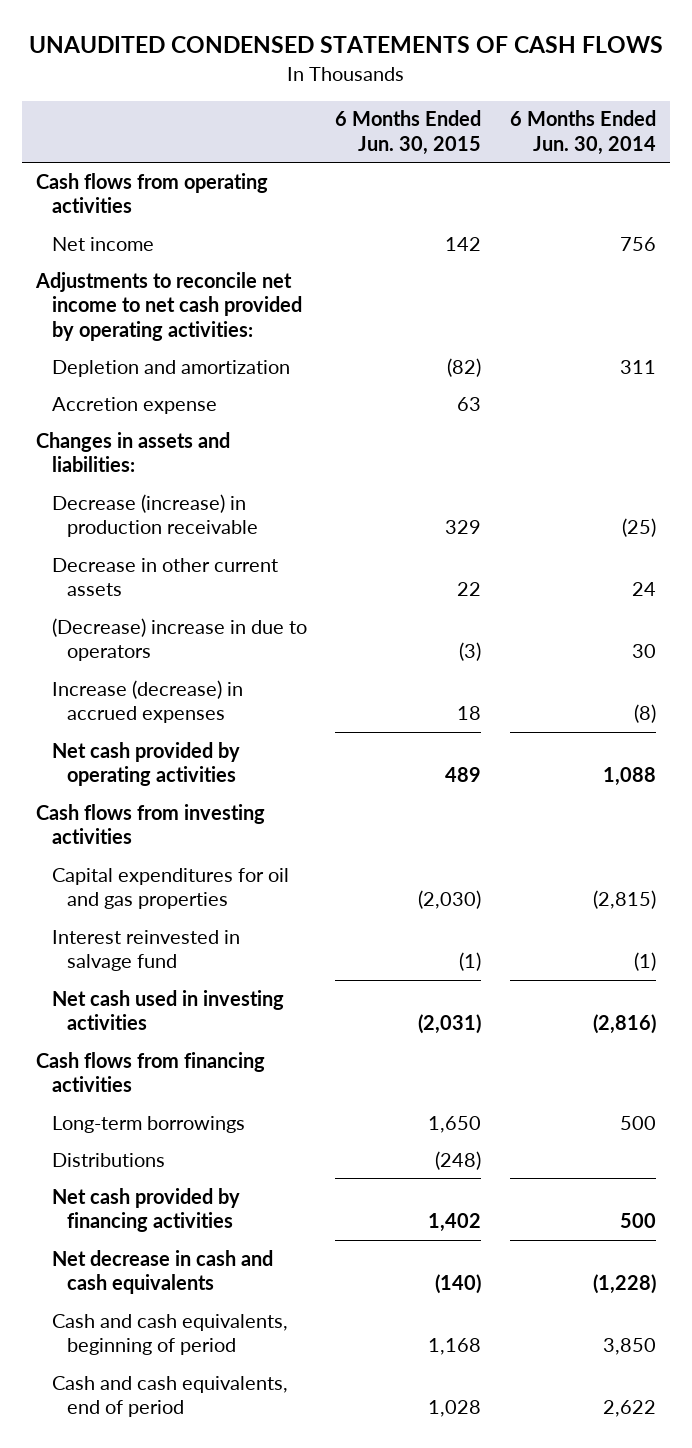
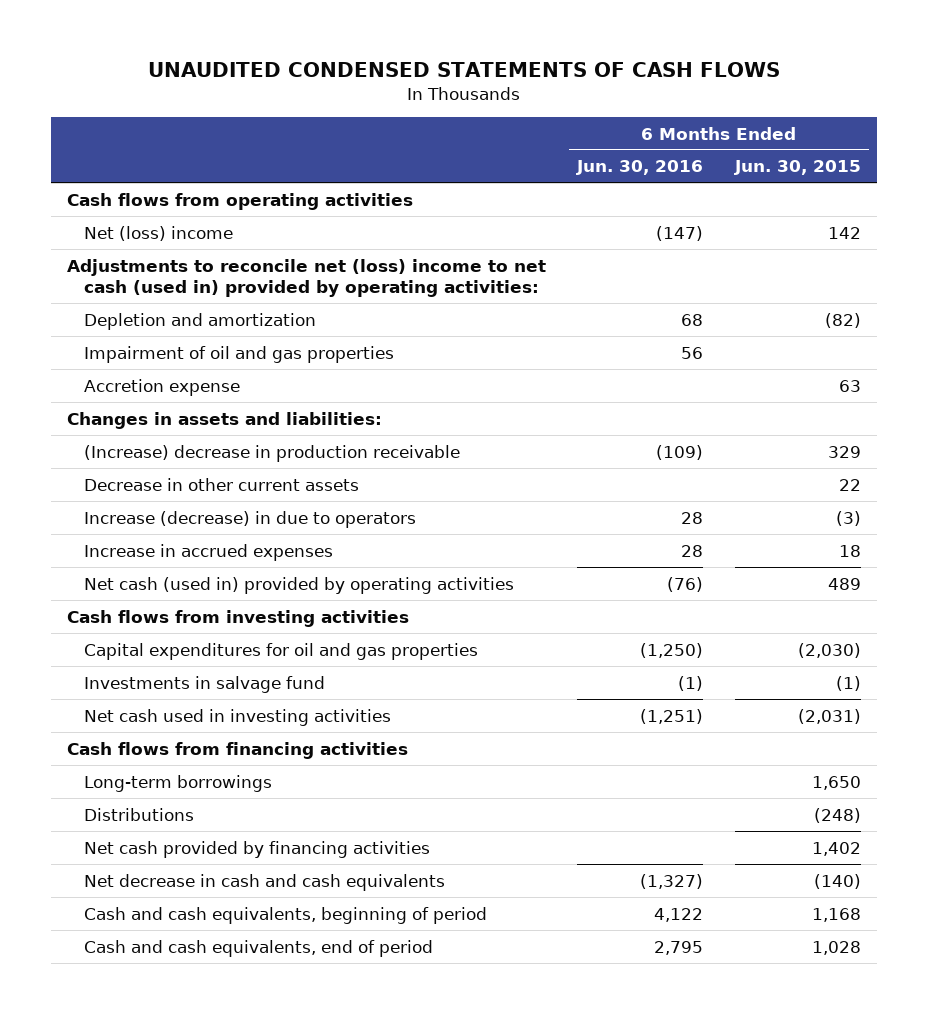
- | 6 Months Ended Jun. 30, 2015 | 6 Months Ended Jun. 30, 2014
+ | 6 Months Ended Jun. 30, 2016 | 6 Months Ended Jun. 30, 2015
- Net income | 142 | 756
- Adjustments to reconcile net income to net cash provided by operating activities:
+ Net (loss) income | (147) | 142
+ Adjustments to reconcile net (loss) income to net cash (used in) provided by operating activities:
+ Impairment of oil and gas properties | 56 |
- Decrease (increase) in production receivable | 329 | (25)
+ (Increase) decrease in production receivable | (109) | 329
- (Decrease) increase in due to operators | (3) | 30
- Increase (decrease) in accrued expenses | 18 | (8)
- Net cash provided by operating activities | 489 | 1,088
+ Increase (decrease) in due to operators | 28 | (3)
+ Increase in accrued expenses | 28 | 18
+ Net cash (used in) provided by operating activities | (76) | 489
- Interest reinvested in salvage fund | (1) | (1)
+ Investments in salvage fund | (1) | (1)

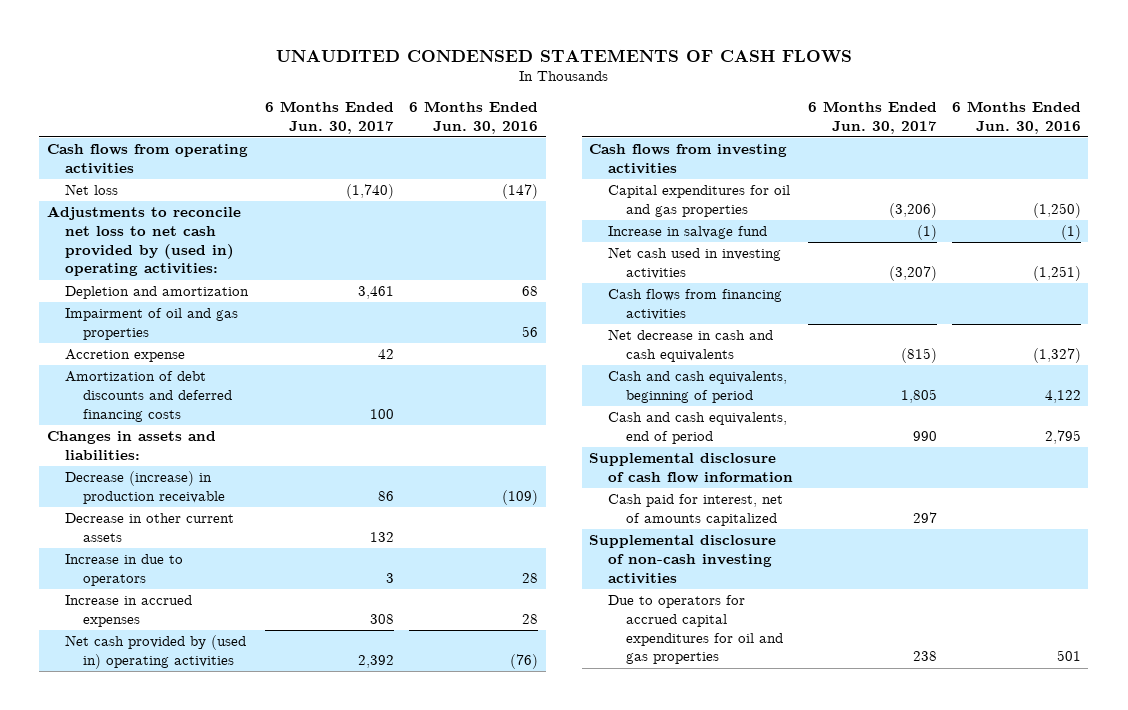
- | 6 Months Ended Jun. 30, 2016 | 6 Months Ended Jun. 30, 2015
+ | 6 Months Ended Jun. 30, 2017 | 6 Months Ended Jun. 30, 2016
- Net (loss) income | (147) | 142
- Adjustments to reconcile net (loss) income to net cash (used in) provided by operating activities:
+ Net loss | (1,740) | (147)
+ Adjustments to reconcile net loss to net cash provided by (used in) operating activities:
+ Amortization of debt discounts and deferred financing costs | 100 |
- (Increase) decrease in production receivable | (109) | 329
+ Decrease (increase) in production receivable | 86 | (109)
- Increase (decrease) in due to operators | 28 | (3)
+ Increase in due to operators | 3 | 28
- Net cash (used in) provided by operating activities | (76) | 489
+ Net cash provided by (used in) operating activities | 2,392 | (76)
- Investments in salvage fund | (1) | (1)
+ Increase in salvage fund | (1) | (1)
- Long-term borrowings | | 1,650
- Distributions | | (248)
- Net cash provided by financing activities | | 1,402
+ Supplemental disclosure of cash flow information
+ Cash paid for interest, net of amounts capitalized | 297 |
+ Supplemental disclosure of non-cash investing activities
+ Due to operators for accrued capital expenditures for oil and gas properties | 238 | 501

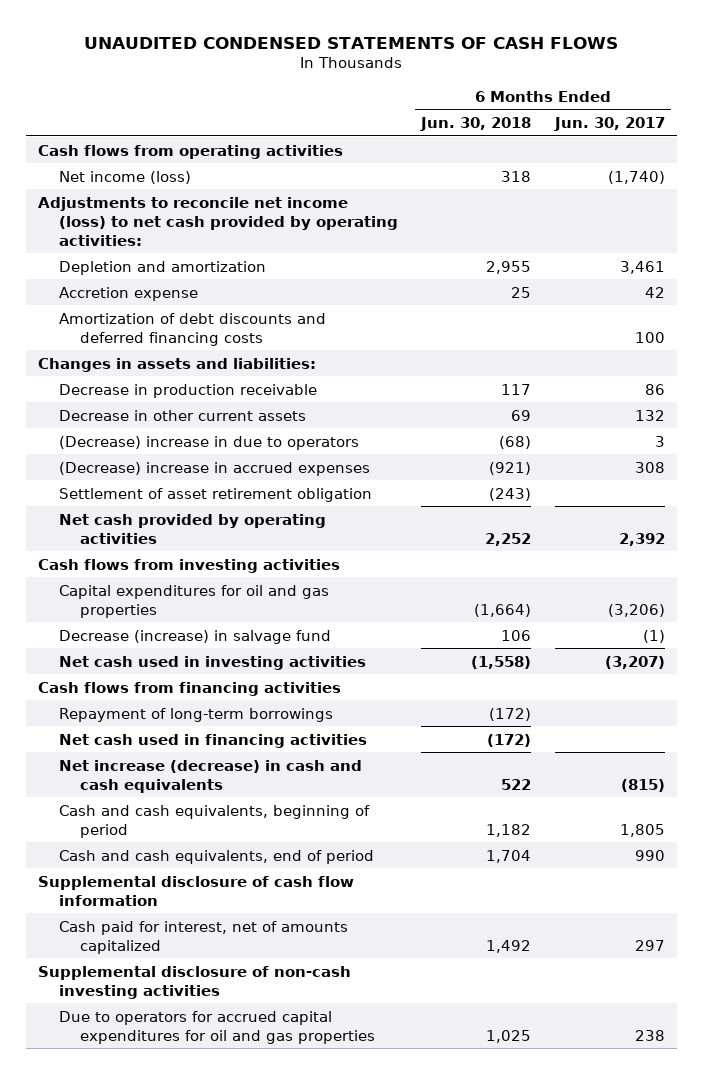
- | 6 Months Ended Jun. 30, 2017 | 6 Months Ended Jun. 30, 2016
+ | 6 Months Ended Jun. 30, 2018 | 6 Months Ended Jun. 30, 2017
- Net loss | (1,740) | (147)
- Adjustments to reconcile net loss to net cash provided by (used in) operating activities:
+ Net income (loss) | 318 | (1,740)
+ Adjustments to reconcile net income (loss) to net cash provided by operating activities:
- Impairment of oil and gas properties | | 56
- Decrease (increase) in production receivable | 86 | (109)
+ Decrease in production receivable | 117 | 86
- Increase in due to operators | 3 | 28
- Increase in accrued expenses | 308 | 28
- Net cash provided by (used in) operating activities | 2,392 | (76)
+ (Decrease) increase in due to operators | (68) | 3
+ (Decrease) increase in accrued expenses | (921) | 308
+ Settlement of asset retirement obligation | (243) |
+ Net cash provided by operating activities | 2,252 | 2,392
- Increase in salvage fund | (1) | (1)
+ Decrease (increase) in salvage fund | 106 | (1)
- Net decrease in cash and cash equivalents | (815) | (1,327)
+ Repayment of long-term borrowings | (172) |
+ Net cash used in financing activities | (172) |
+ Net increase (decrease) in cash and cash equivalents | 522 | (815)

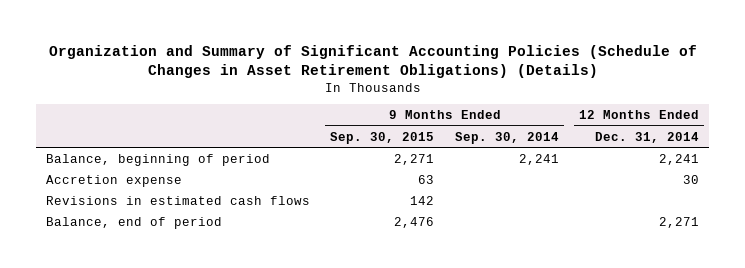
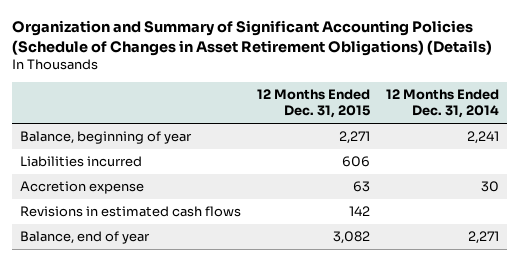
- | 9 Months Ended Sep. 30, 2015 | 9 Months Ended Sep. 30, 2014 | 12 Months Ended Dec. 31, 2014
+ | 12 Months Ended Dec. 31, 2015 | 12 Months Ended Dec. 31, 2014
- Balance, beginning of period | 2,271 | 2,241 | 2,241
+ Balance, beginning of year | 2,271 | 2,241
+ Liabilities incurred | 606 |
- Balance, end of period | 2,476 | | 2,271
+ Balance, end of year | 3,082 | 2,271

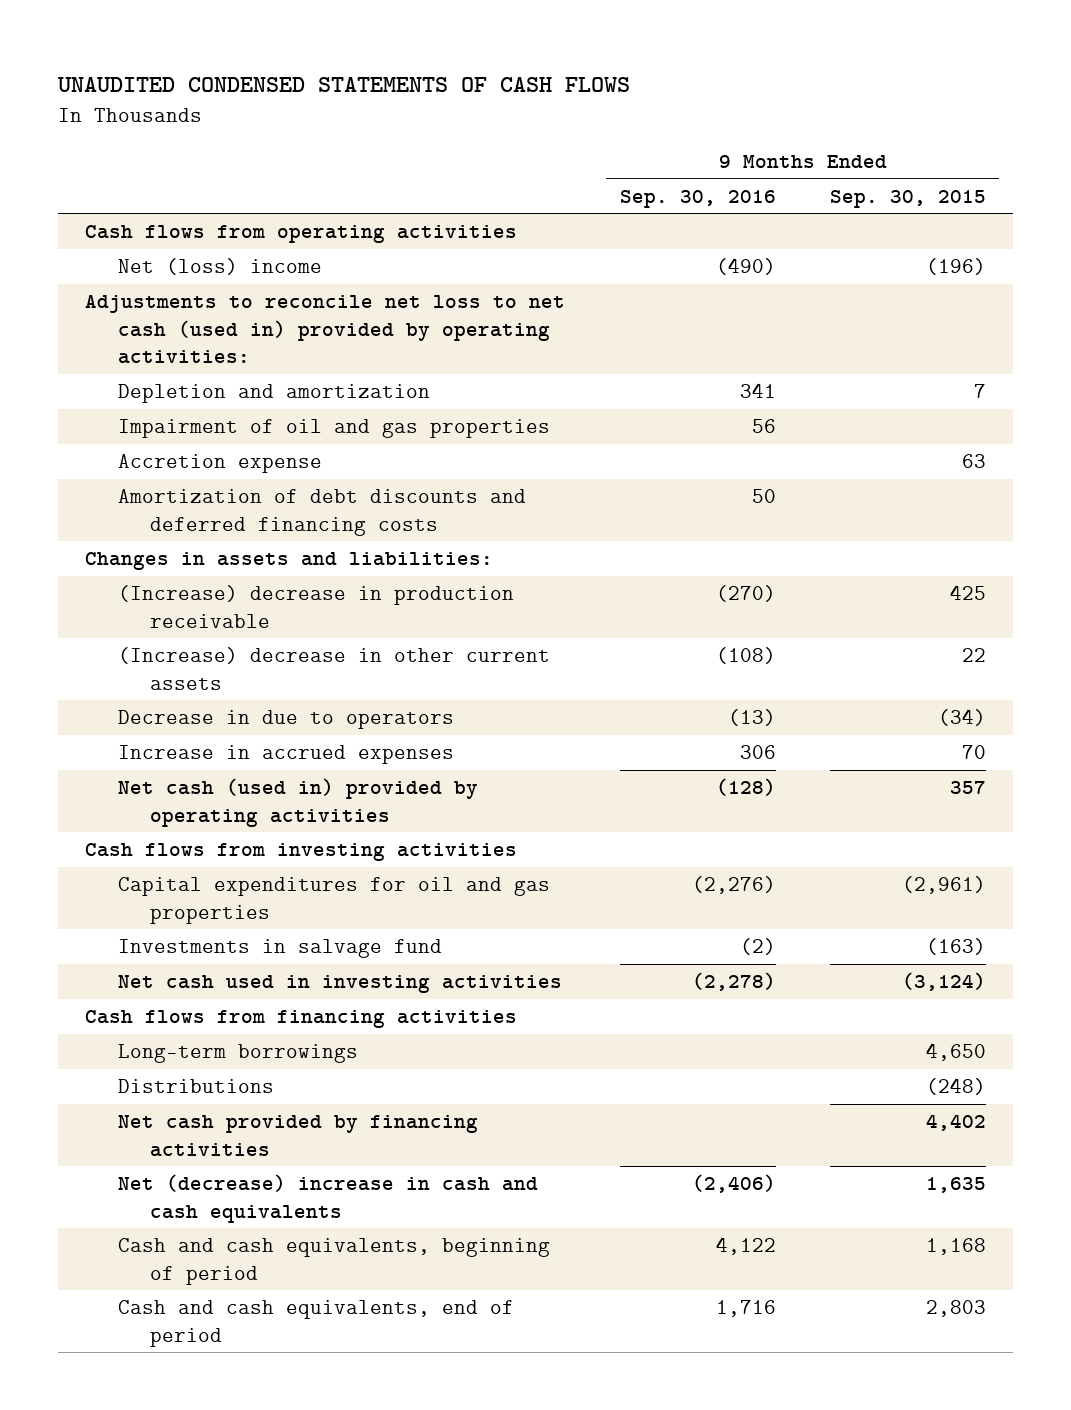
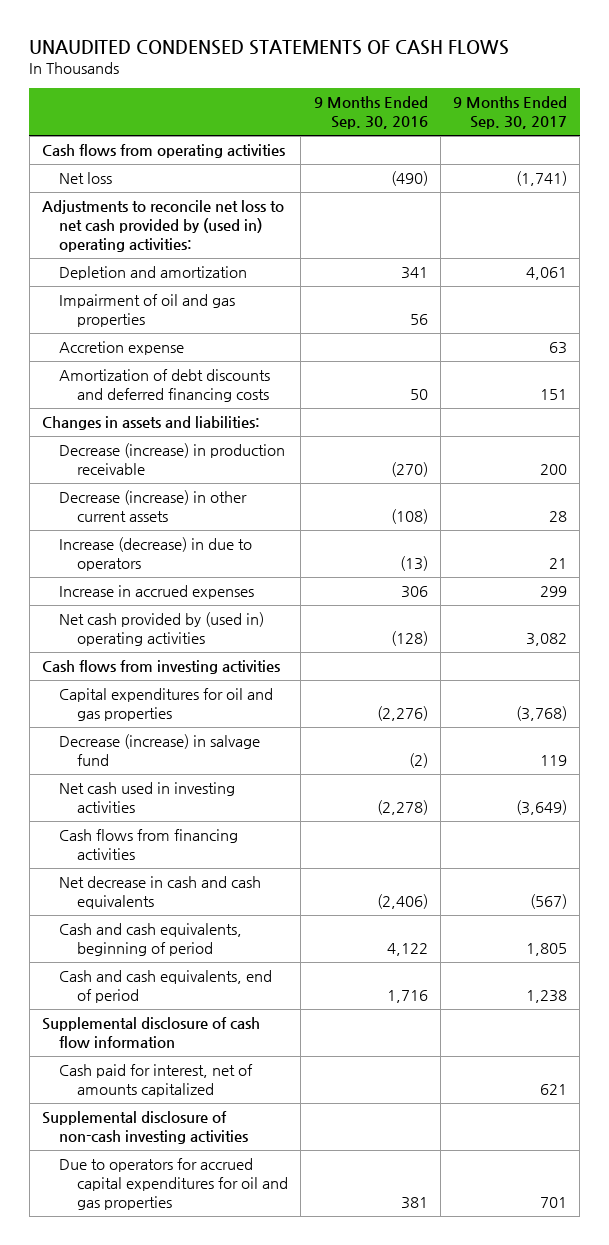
- | 9 Months Ended Sep. 30, 2016 | 9 Months Ended Sep. 30, 2015
+ | 9 Months Ended Sep. 30, 2016 | 9 Months Ended Sep. 30, 2017
- Net (loss) income | (490) | (196)
- Adjustments to reconcile net loss to net cash (used in) provided by operating activities:
+ Net loss | (490) | (1,741)
+ Adjustments to reconcile net loss to net cash provided by (used in) operating activities:
- (Increase) decrease in production receivable | (270) | 425
- (Increase) decrease in other current assets | (108) | 22
- Decrease in due to operators | (13) | (34)
+ Decrease (increase) in production receivable | (270) | 200
+ Decrease (increase) in other current assets | (108) | 28
+ Increase (decrease) in due to operators | (13) | 21
- Net cash (used in) provided by operating activities | (128) | 357
+ Net cash provided by (used in) operating activities | (128) | 3,082
- Investments in salvage fund | (2) | (163)
+ Decrease (increase) in salvage fund | (2) | 119
- Long-term borrowings | | 4,650
- Distributions | | (248)
- Net cash provided by financing activities | | 4,402
- Net (decrease) increase in cash and cash equivalents | (2,406) | 1,635
+ Net decrease in cash and cash equivalents | (2,406) | (567)
+ Supplemental disclosure of cash flow information
+ Cash paid for interest, net of amounts capitalized | | 621
+ Supplemental disclosure of non-cash investing activities
+ Due to operators for accrued capital expenditures for oil and gas properties | 381 | 701

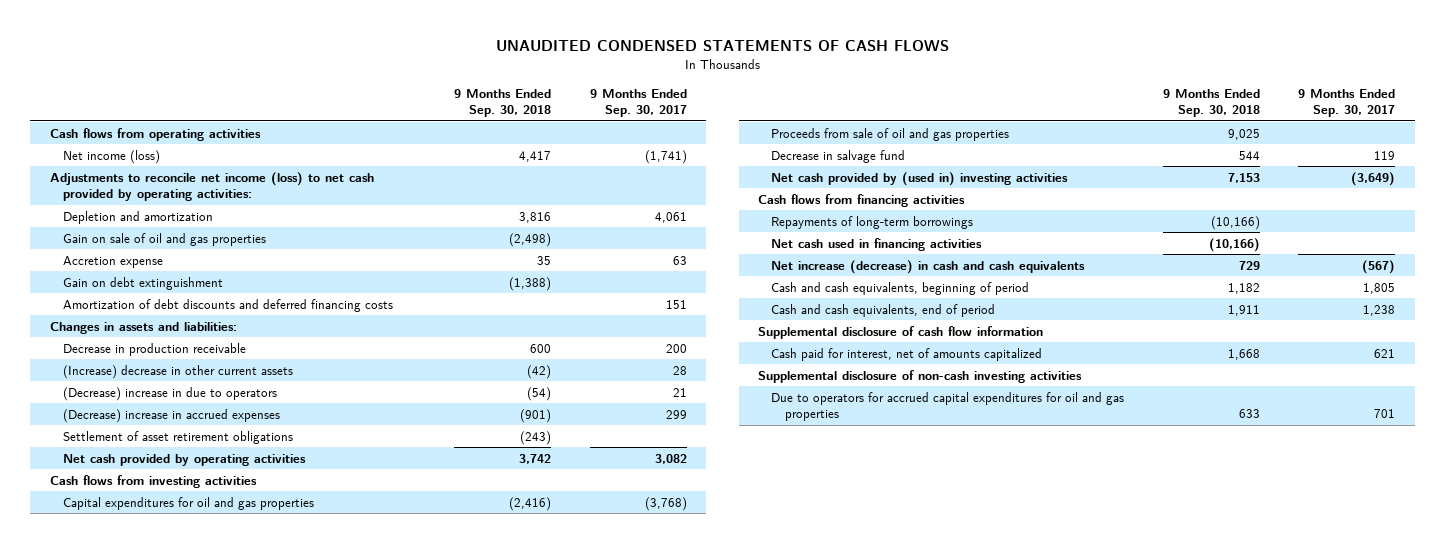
- | 9 Months Ended Sep. 30, 2016 | 9 Months Ended Sep. 30, 2017
+ | 9 Months Ended Sep. 30, 2018 | 9 Months Ended Sep. 30, 2017
- Net loss | (490) | (1,741)
- Adjustments to reconcile net loss to net cash provided by (used in) operating activities:
+ Net income (loss) | 4,417 | (1,741)
+ Adjustments to reconcile net income (loss) to net cash provided by operating activities:
- Impairment of oil and gas properties | 56 |
+ Gain on sale of oil and gas properties | (2,498) |
+ Gain on debt extinguishment | (1,388) |
- Decrease (increase) in production receivable | (270) | 200
- Decrease (increase) in other current assets | (108) | 28
- Increase (decrease) in due to operators | (13) | 21
- Increase in accrued expenses | 306 | 299
- Net cash provided by (used in) operating activities | (128) | 3,082
+ Decrease in production receivable | 600 | 200
+ (Increase) decrease in other current assets | (42) | 28
+ (Decrease) increase in due to operators | (54) | 21
+ (Decrease) increase in accrued expenses | (901) | 299
+ Settlement of asset retirement obligations | (243) |
+ Net cash provided by operating activities | 3,742 | 3,082
- Decrease (increase) in salvage fund | (2) | 119
- Net cash used in investing activities | (2,278) | (3,649)
+ Proceeds from sale of oil and gas properties | 9,025 |
+ Decrease in salvage fund | 544 | 119
+ Net cash provided by (used in) investing activities | 7,153 | (3,649)
- Net decrease in cash and cash equivalents | (2,406) | (567)
+ Repayments of long-term borrowings | (10,166) |
+ Net cash used in financing activities | (10,166) |
+ Net increase (decrease) in cash and cash equivalents | 729 | (567)

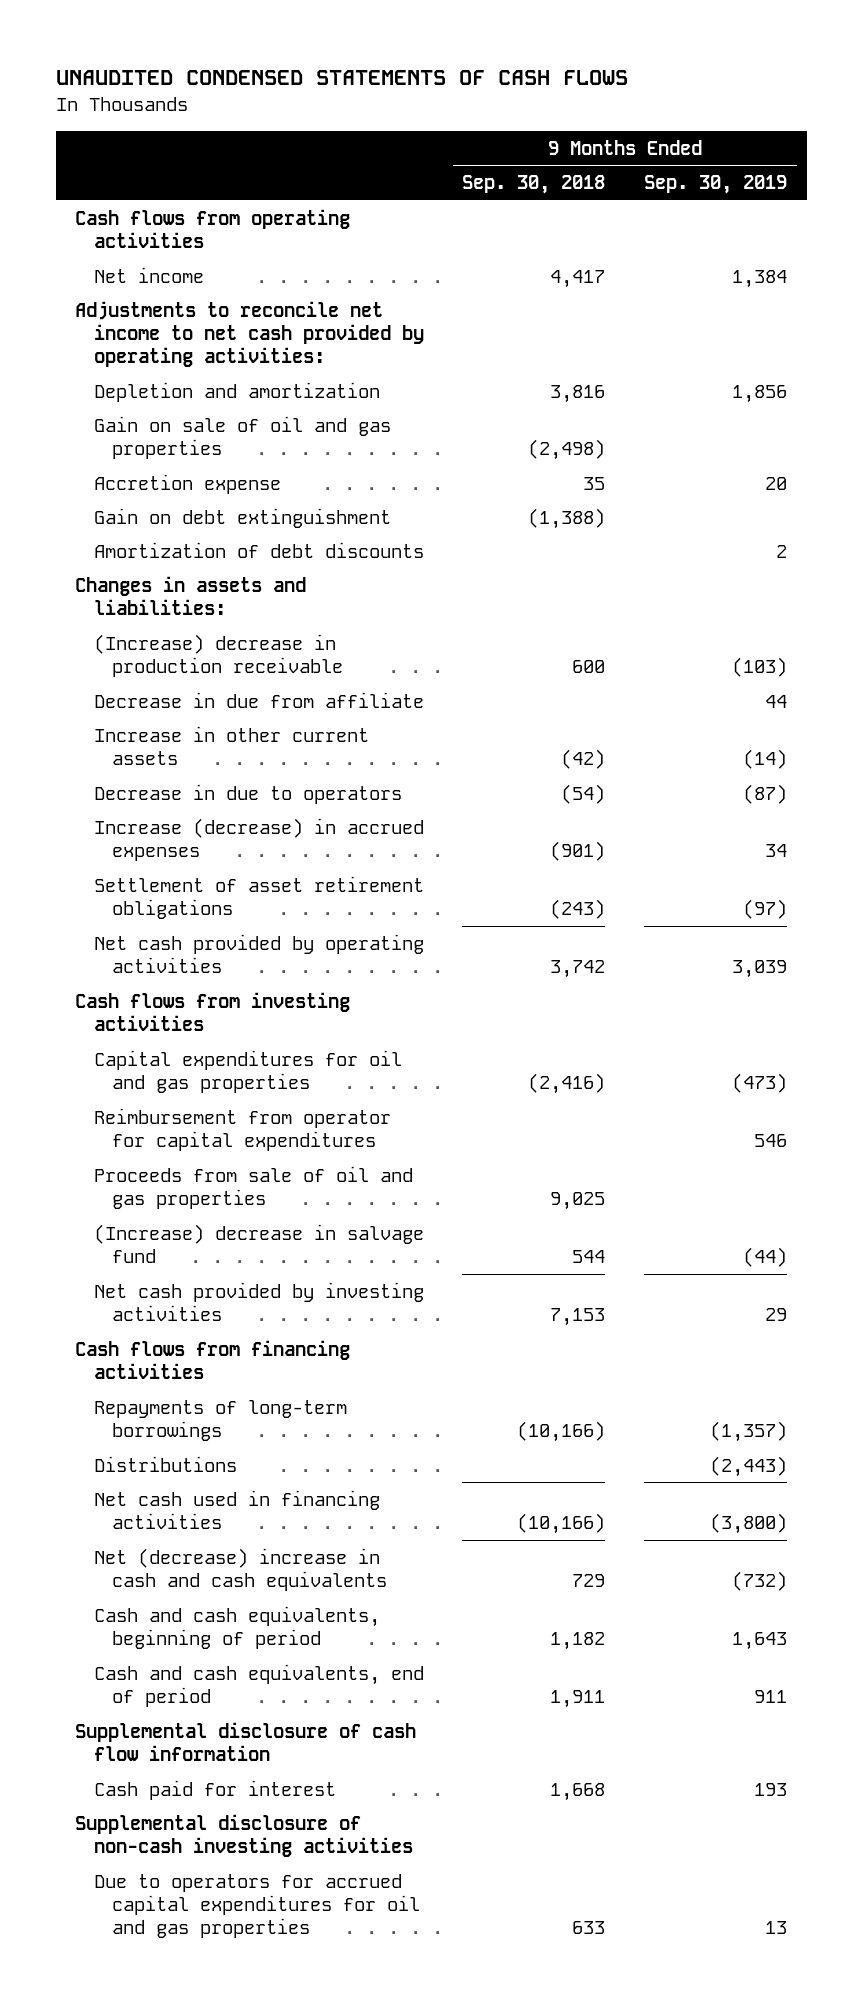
- | 9 Months Ended Sep. 30, 2018 | 9 Months Ended Sep. 30, 2017
+ | 9 Months Ended Sep. 30, 2018 | 9 Months Ended Sep. 30, 2019
- Net income (loss) | 4,417 | (1,741)
- Adjustments to reconcile net income (loss) to net cash provided by operating activities:
+ Net income | 4,417 | 1,384
+ Adjustments to reconcile net income to net cash provided by operating activities:
- Amortization of debt discounts and deferred financing costs | | 151
+ Amortization of debt discounts | | 2
- Decrease in production receivable | 600 | 200
- (Increase) decrease in other current assets | (42) | 28
- (Decrease) increase in due to operators | (54) | 21
- (Decrease) increase in accrued expenses | (901) | 299
+ (Increase) decrease in production receivable | 600 | (103)
+ Decrease in due from affiliate | | 44
+ Increase in other current assets | (42) | (14)
+ Decrease in due to operators | (54) | (87)
+ Increase (decrease) in accrued expenses | (901) | 34
+ Reimbursement from operator for capital expenditures | | 546
- Decrease in salvage fund | 544 | 119
- Net cash provided by (used in) investing activities | 7,153 | (3,649)
+ (Increase) decrease in salvage fund | 544 | (44)
+ Net cash provided by investing activities | 7,153 | 29
+ Distributions | | (2,443)
- Net increase (decrease) in cash and cash equivalents | 729 | (567)
+ Net (decrease) increase in cash and cash equivalents | 729 | (732)
- Cash paid for interest, net of amounts capitalized | 1,668 | 621
+ Cash paid for interest | 1,668 | 193

